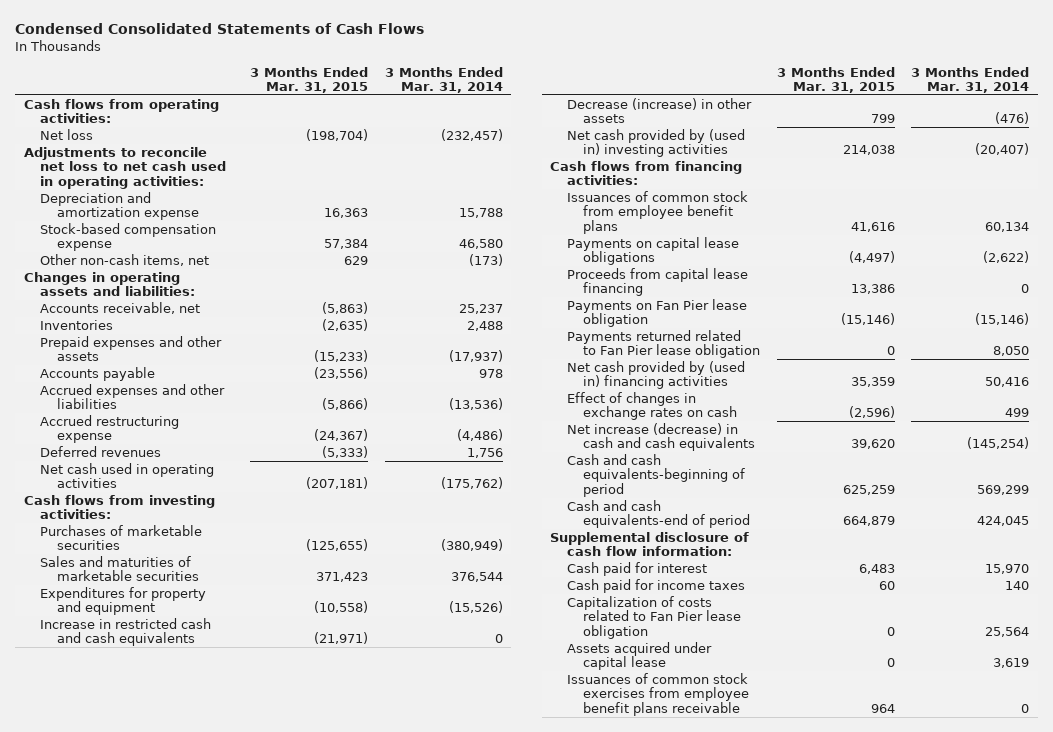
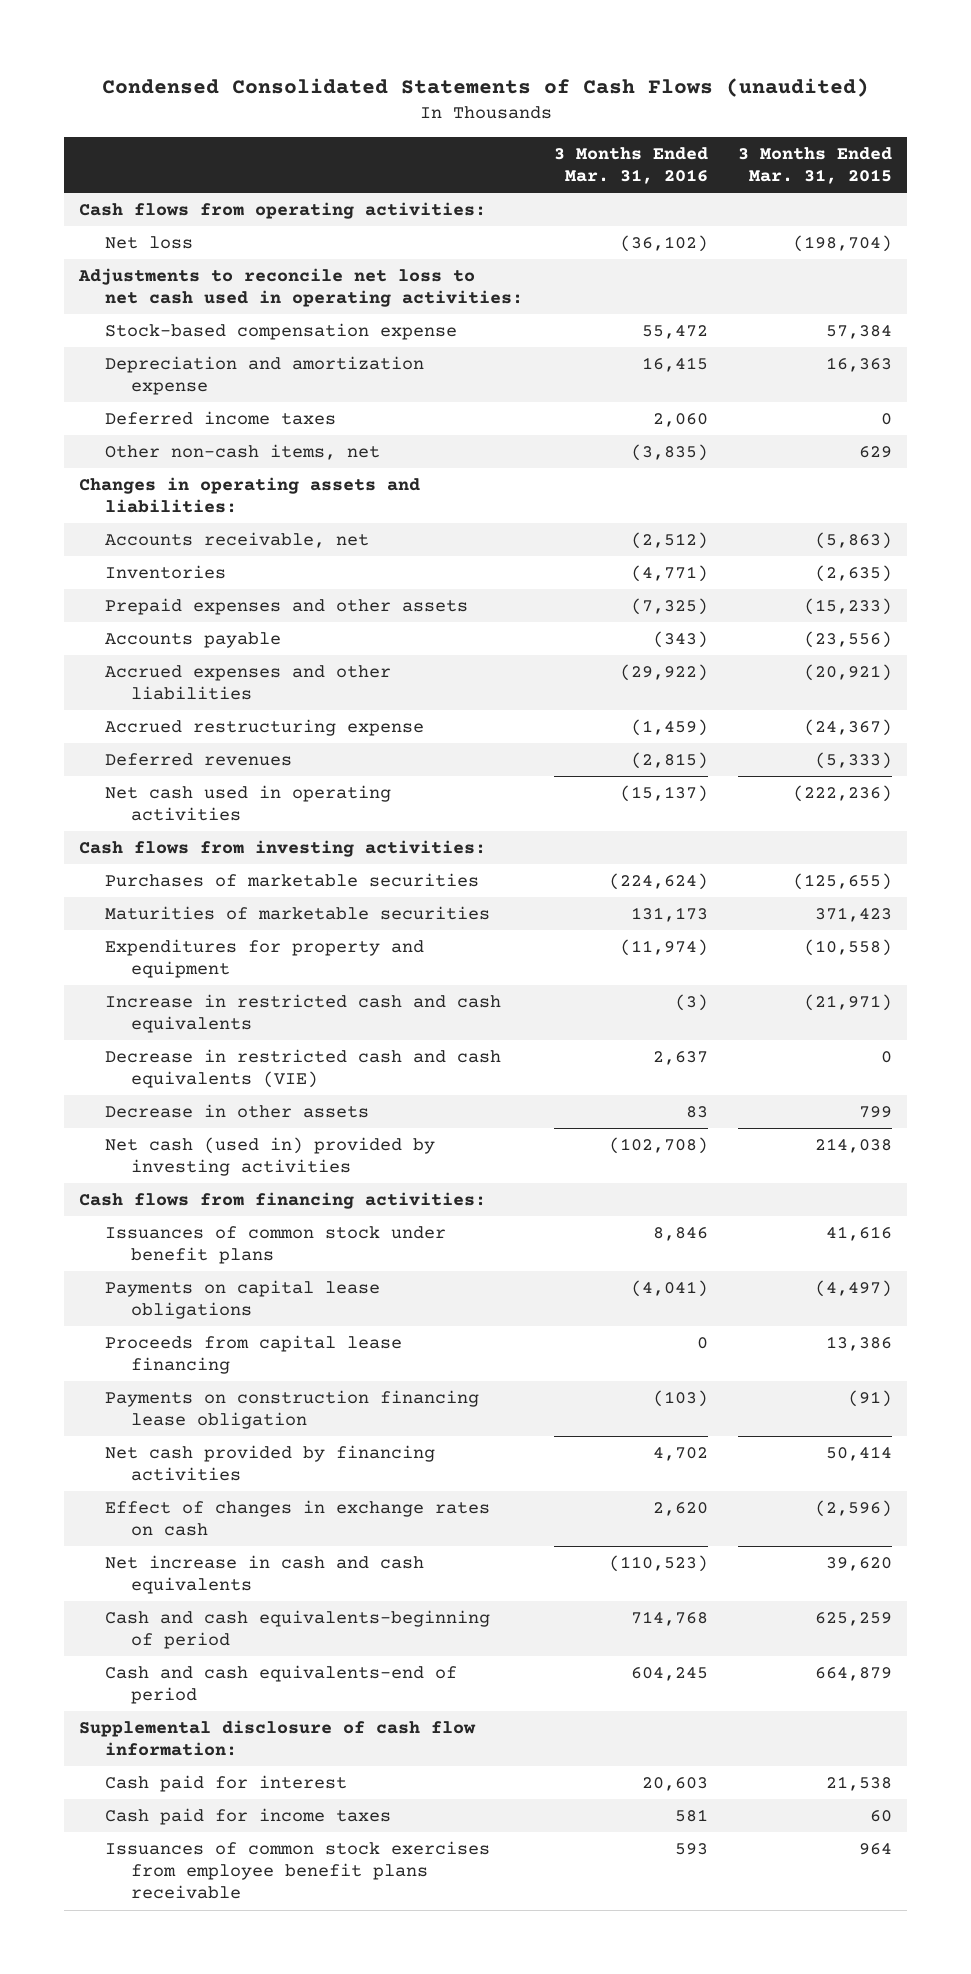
- Condensed Consolidated Statements of Cash Flows
+ Condensed Consolidated Statements of Cash Flows (unaudited)
- | 3 Months Ended Mar. 31, 2015 | 3 Months Ended Mar. 31, 2014
+ | 3 Months Ended Mar. 31, 2016 | 3 Months Ended Mar. 31, 2015
moved down: Depreciation and amortization expense | 16,415 | 16,363
+ Deferred income taxes | 2,060 | 0
- Accrued expenses and other liabilities | (5,866) | (13,536)
+ Accrued expenses and other liabilities | (29,922) | (20,921)
- Net cash used in operating activities | (207,181) | (175,762)
+ Net cash used in operating activities | (15,137) | (222,236)
- Sales and maturities of marketable securities | 371,423 | 376,544
+ Maturities of marketable securities | 131,173 | 371,423
- Decrease (increase) in other assets | 799 | (476)
- Net cash provided by (used in) investing activities | 214,038 | (20,407)
+ Decrease in restricted cash and cash equivalents (VIE) | 2,637 | 0
+ Decrease in other assets | 83 | 799
+ Net cash (used in) provided by investing activities | (102,708) | 214,038
- Issuances of common stock from employee benefit plans | 41,616 | 60,134
+ Issuances of common stock under benefit plans | 8,846 | 41,616
- Payments on Fan Pier lease obligation | (15,146) | (15,146)
- Payments returned related to Fan Pier lease obligation | 0 | 8,050
- Net cash provided by (used in) financing activities | 35,359 | 50,416
+ Payments on construction financing lease obligation | (103) | (91)
+ Net cash provided by financing activities | 4,702 | 50,414
- Net increase (decrease) in cash and cash equivalents | 39,620 | (145,254)
+ Net increase in cash and cash equivalents | (110,523) | 39,620
- Cash paid for interest | 6,483 | 15,970
+ Cash paid for interest | 20,603 | 21,538
- Capitalization of costs related to Fan Pier lease obligation | 0 | 25,564
- Assets acquired under capital lease | 0 | 3,619

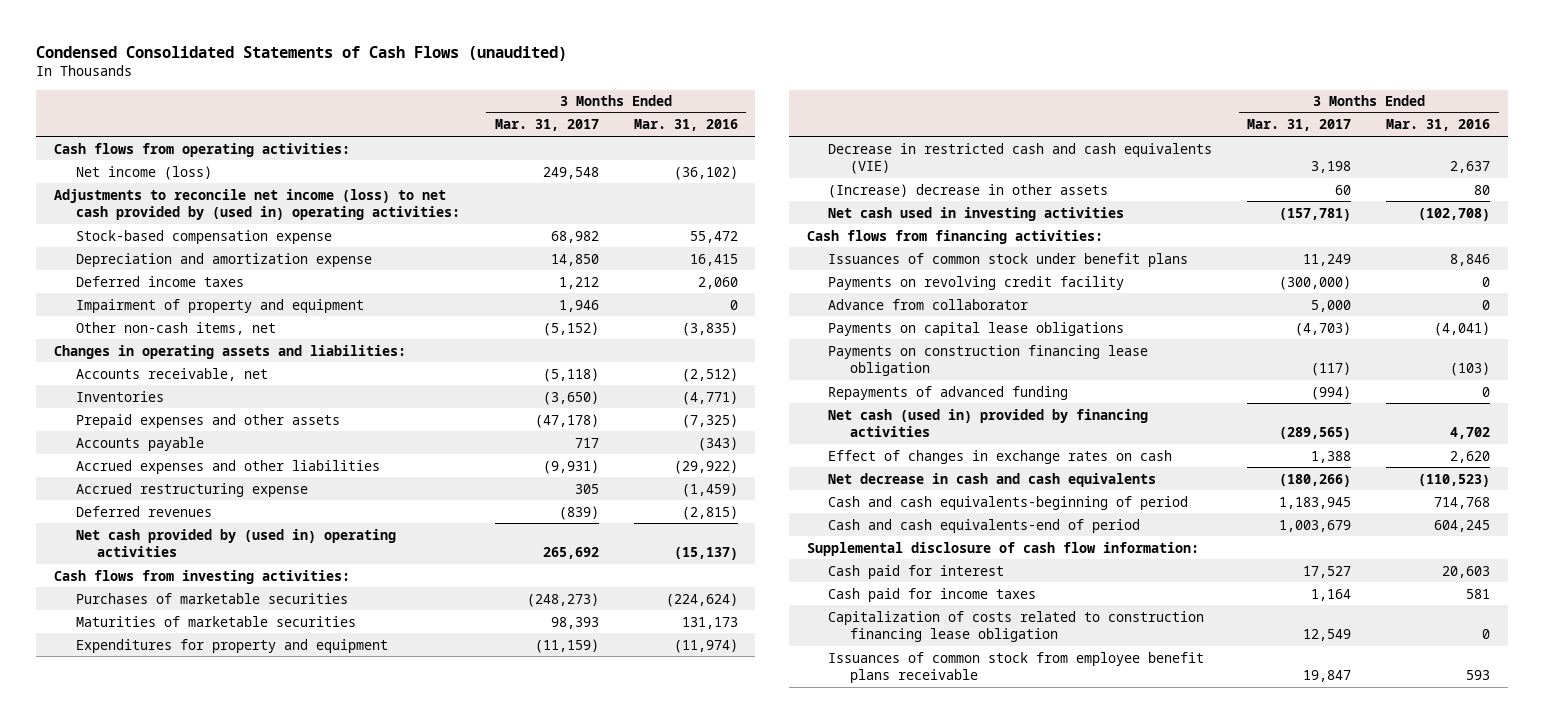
- | 3 Months Ended Mar. 31, 2016 | 3 Months Ended Mar. 31, 2015
+ | 3 Months Ended Mar. 31, 2017 | 3 Months Ended Mar. 31, 2016
- Net loss | (36,102) | (198,704)
- Adjustments to reconcile net loss to net cash used in operating activities:
+ Net income (loss) | 249,548 | (36,102)
+ Adjustments to reconcile net income (loss) to net cash provided by (used in) operating activities:
+ Impairment of property and equipment | 1,946 | 0
- Net cash used in operating activities | (15,137) | (222,236)
+ Net cash provided by (used in) operating activities | 265,692 | (15,137)
- Increase in restricted cash and cash equivalents | (3) | (21,971)
- Decrease in other assets | 83 | 799
- Net cash (used in) provided by investing activities | (102,708) | 214,038
+ (Increase) decrease in other assets | 60 | 80
+ Net cash used in investing activities | (157,781) | (102,708)
+ Payments on revolving credit facility | (300,000) | 0
+ Advance from collaborator | 5,000 | 0
- Proceeds from capital lease financing | 0 | 13,386
- Net cash provided by financing activities | 4,702 | 50,414
+ Repayments of advanced funding | (994) | 0
+ Net cash (used in) provided by financing activities | (289,565) | 4,702
- Net increase in cash and cash equivalents | (110,523) | 39,620
+ Net decrease in cash and cash equivalents | (180,266) | (110,523)
- Issuances of common stock exercises from employee benefit plans receivable | 593 | 964
+ Capitalization of costs related to construction financing lease obligation | 12,549 | 0
+ Issuances of common stock from employee benefit plans receivable | 19,847 | 593

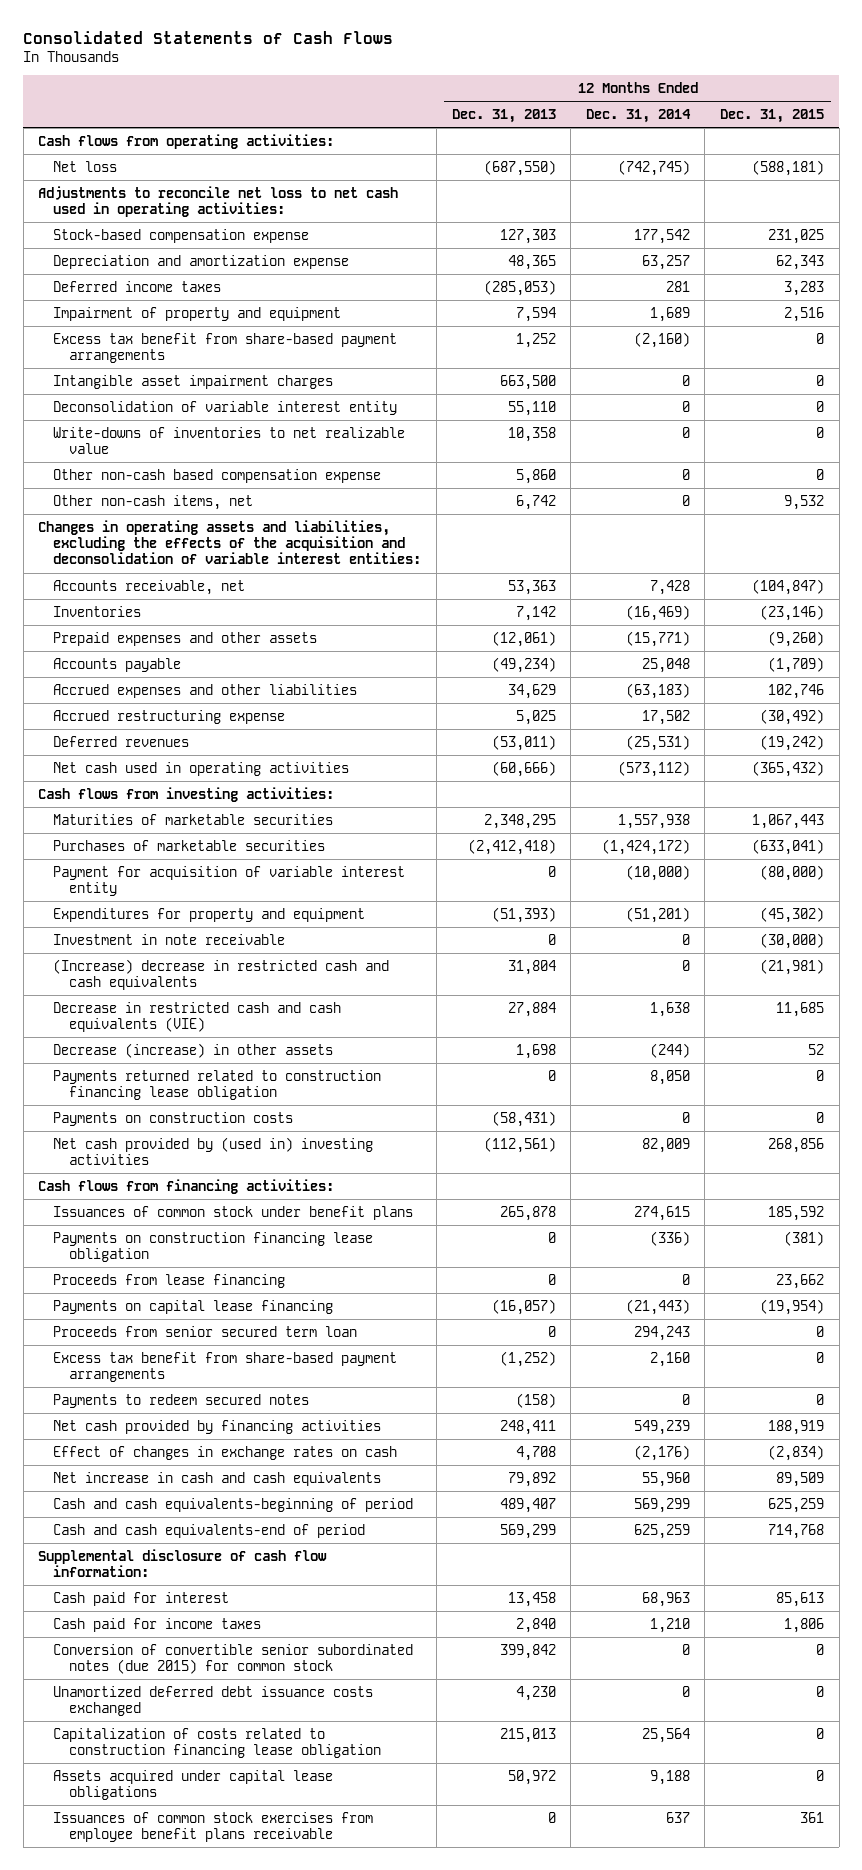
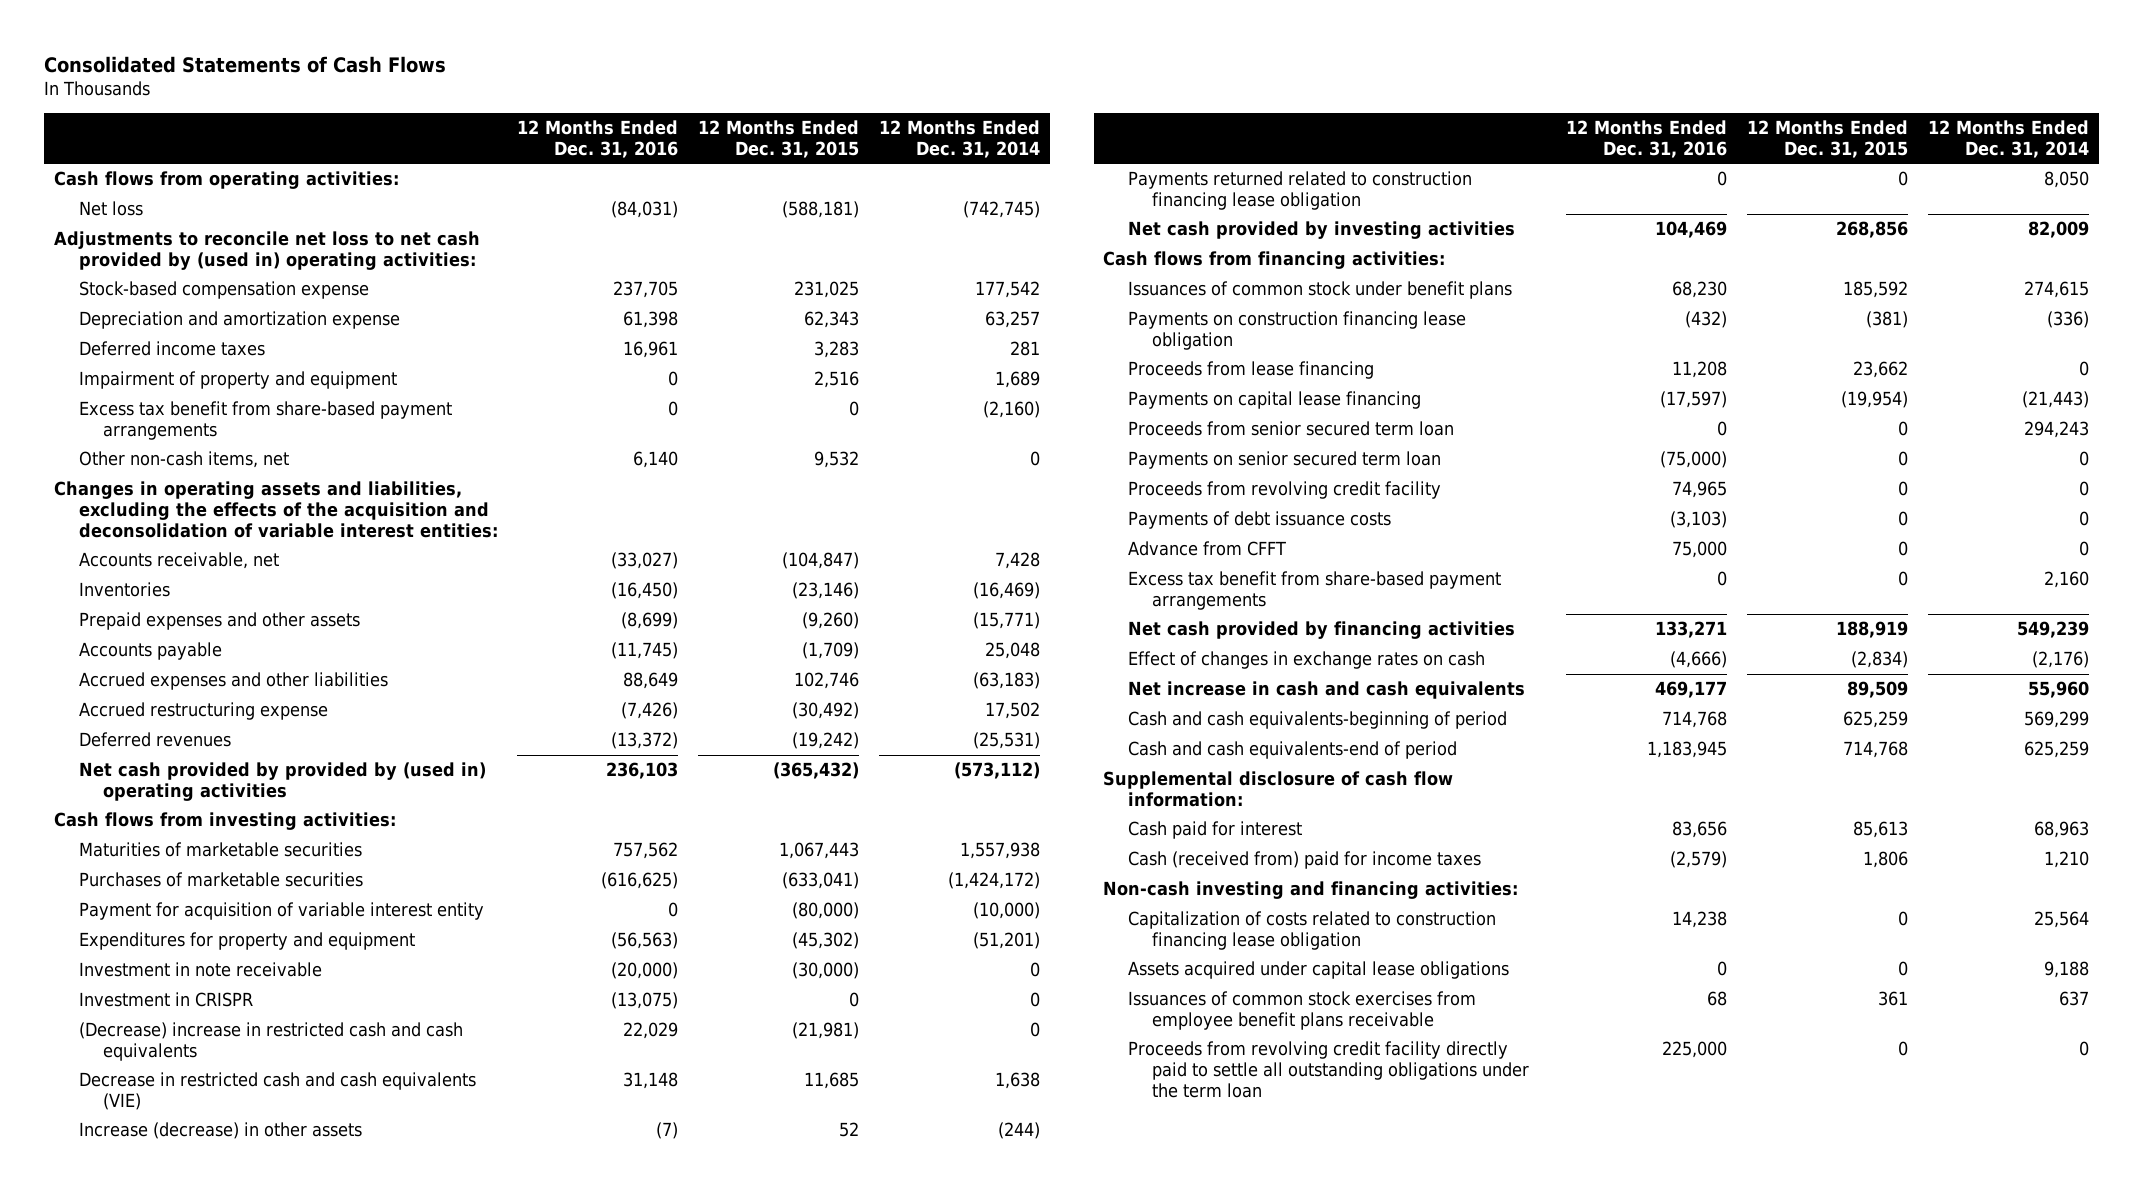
- | 12 Months Ended Dec. 31, 2013 | 12 Months Ended Dec. 31, 2014 | 12 Months Ended Dec. 31, 2015
+ | 12 Months Ended Dec. 31, 2016 | 12 Months Ended Dec. 31, 2015 | 12 Months Ended Dec. 31, 2014
- Adjustments to reconcile net loss to net cash used in operating activities:
+ Adjustments to reconcile net loss to net cash provided by (used in) operating activities:
- Intangible asset impairment charges | 663,500 | 0 | 0
- Deconsolidation of variable interest entity | 55,110 | 0 | 0
- Write-downs of inventories to net realizable value | 10,358 | 0 | 0
- Other non-cash based compensation expense | 5,860 | 0 | 0
- Net cash used in operating activities | (60,666) | (573,112) | (365,432)
+ Net cash provided by provided by (used in) operating activities | 236,103 | (365,432) | (573,112)
- (Increase) decrease in restricted cash and cash equivalents | 31,804 | 0 | (21,981)
+ Investment in CRISPR | (13,075) | 0 | 0
+ (Decrease) increase in restricted cash and cash equivalents | 22,029 | (21,981) | 0
- Decrease (increase) in other assets | 1,698 | (244) | 52
+ Increase (decrease) in other assets | (7) | 52 | (244)
- Payments on construction costs | (58,431) | 0 | 0
- Net cash provided by (used in) investing activities | (112,561) | 82,009 | 268,856
+ Net cash provided by investing activities | 104,469 | 268,856 | 82,009
+ Payments on senior secured term loan | (75,000) | 0 | 0
+ Proceeds from revolving credit facility | 74,965 | 0 | 0
+ Payments of debt issuance costs | (3,103) | 0 | 0
+ Advance from CFFT | 75,000 | 0 | 0
- Payments to redeem secured notes | (158) | 0 | 0
- Cash paid for income taxes | 2,840 | 1,210 | 1,806
- Conversion of convertible senior subordinated notes (due 2015) for common stock | 399,842 | 0 | 0
- Unamortized deferred debt issuance costs exchanged | 4,230 | 0 | 0
+ Cash (received from) paid for income taxes | (2,579) | 1,806 | 1,210
+ Non-cash investing and financing activities:
+ Proceeds from revolving credit facility directly paid to settle all outstanding obligations under the term loan | 225,000 | 0 | 0

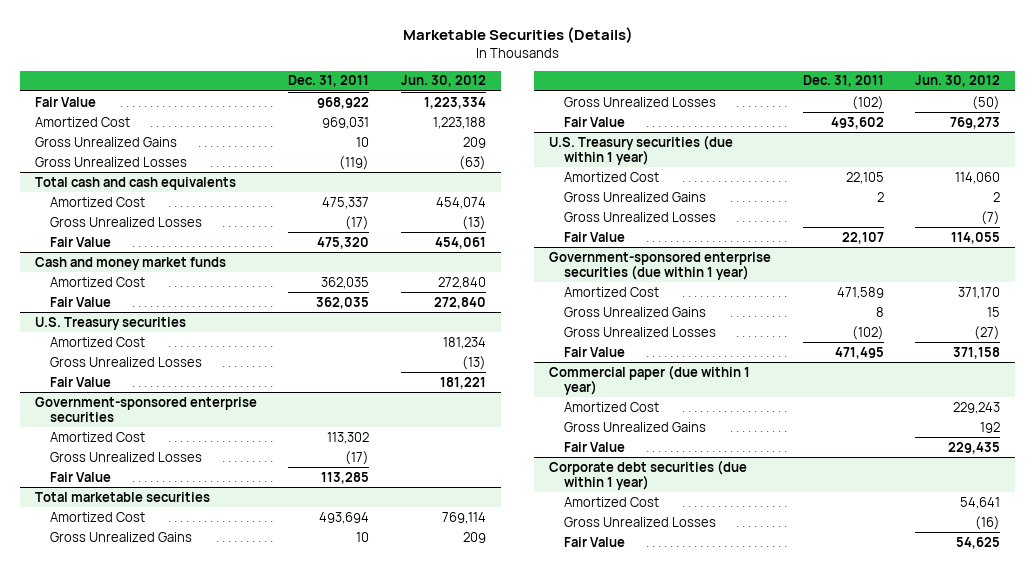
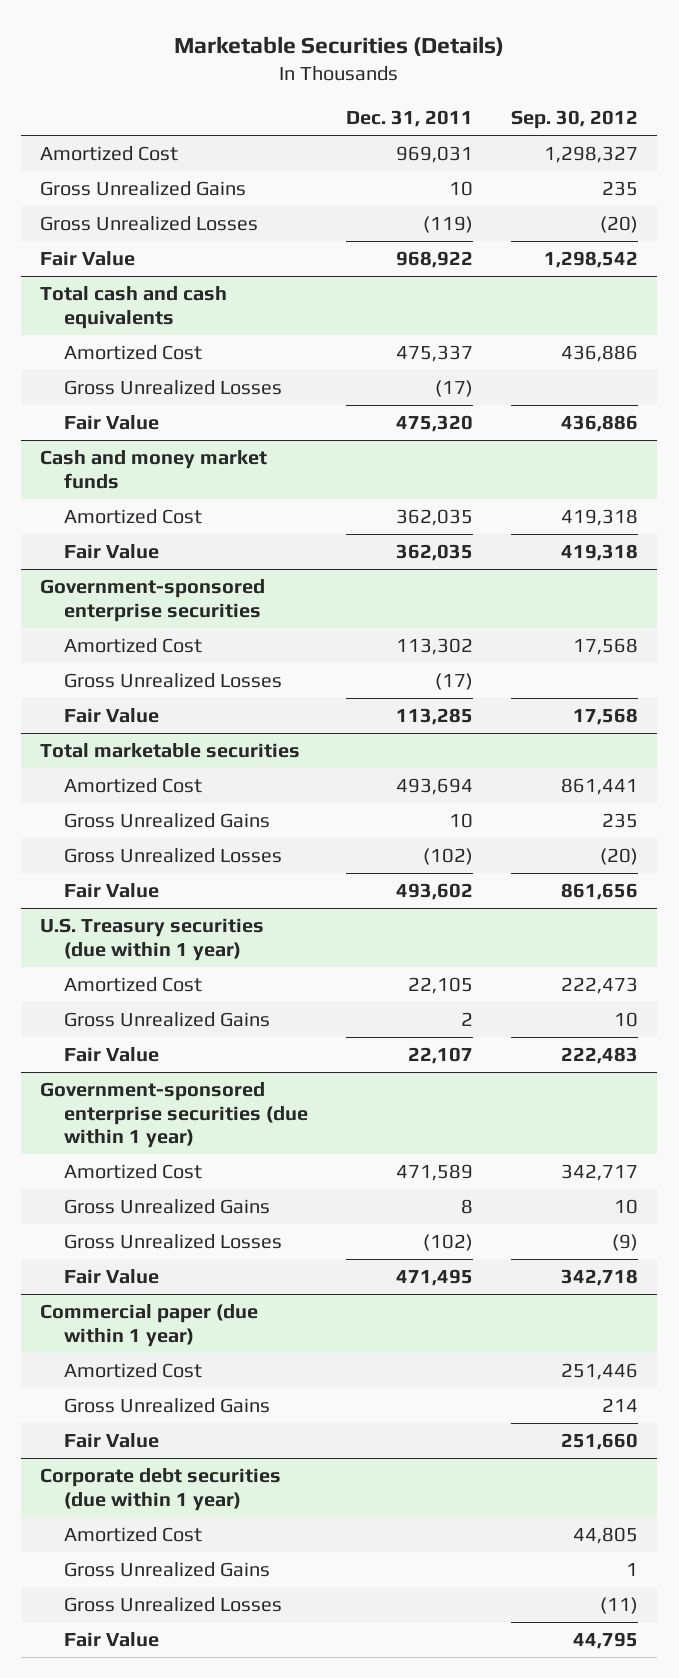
- | Dec. 31, 2011 | Jun. 30, 2012
+ | Dec. 31, 2011 | Sep. 30, 2012
moved down: Fair Value | 968,922 | 1,298,542
- U.S. Treasury securities
- Amortized Cost | | 181,234
- Gross Unrealized Losses | | (13)
- Fair Value | | 181,221
@ U.S. Treasury securities (due within 1 year)
- Gross Unrealized Losses | | (7)
@ Corporate debt securities (due within 1 year)
+ Gross Unrealized Gains | | 1

